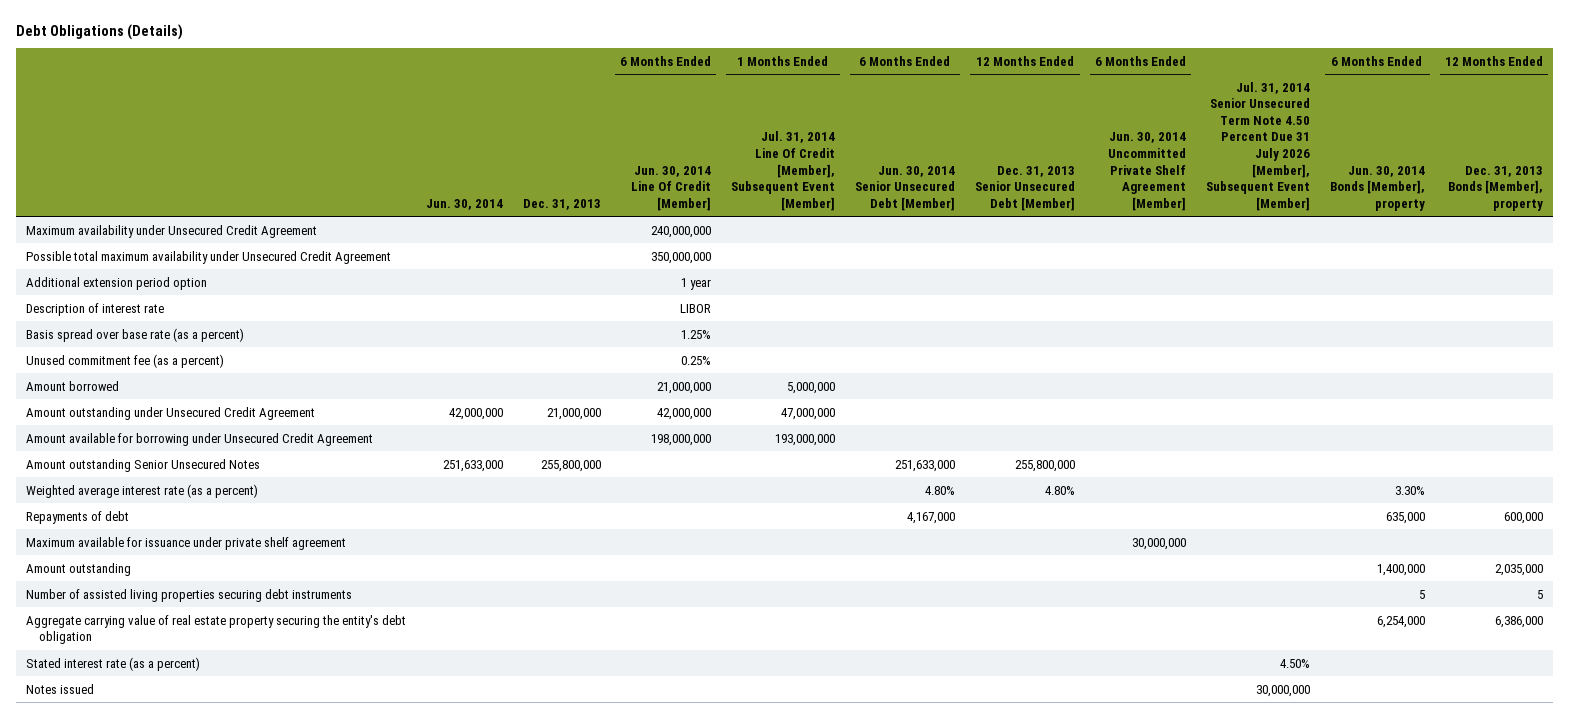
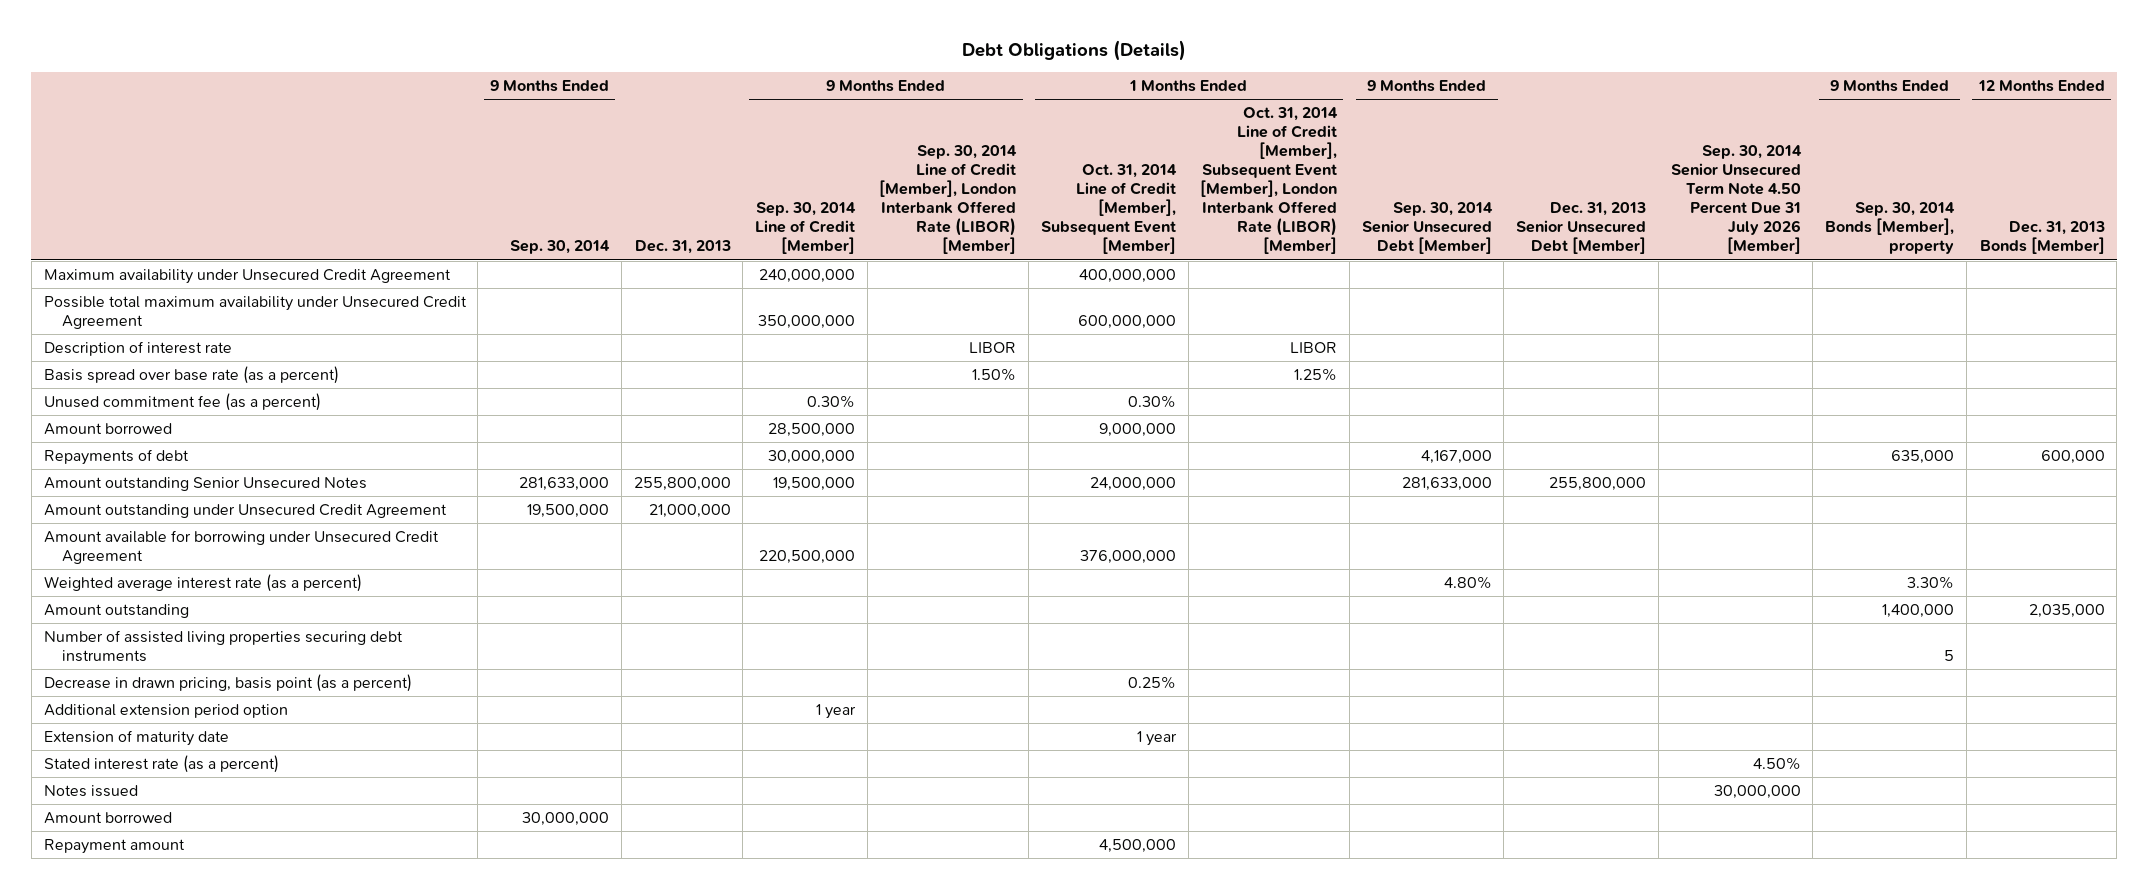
- | Jun. 30, 2014 | Dec. 31, 2013 | 6 Months Ended Jun. 30, 2014 Line Of Credit [Member] | 1 Months Ended Jul. 31, 2014 Line Of Credit [Member], Subsequent Event [Member] | 6 Months Ended Jun. 30, 2014 Senior Unsecured Debt [Member] | 12 Months Ended Dec. 31, 2013 Senior Unsecured Debt [Member] | 6 Months Ended Jun. 30, 2014 Uncommitted Private Shelf Agreement [Member] | Jul. 31, 2014 Senior Unsecured Term Note 4.50 Percent Due 31 July 2026 [Member], Subsequent Event [Member] | 6 Months Ended Jun. 30, 2014 Bonds [Member], property | 12 Months Ended Dec. 31, 2013 Bonds [Member], property
+ | 9 Months Ended Sep. 30, 2014 | Dec. 31, 2013 | 9 Months Ended Sep. 30, 2014 Line of Credit [Member] | 9 Months Ended Sep. 30, 2014 Line of Credit [Member], London Interbank Offered Rate (LIBOR) [Member] | 1 Months Ended Oct. 31, 2014 Line of Credit [Member], Subsequent Event [Member] | 1 Months Ended Oct. 31, 2014 Line of Credit [Member], Subsequent Event [Member], London Interbank Offered Rate (LIBOR) [Member] | 9 Months Ended Sep. 30, 2014 Senior Unsecured Debt [Member] | Dec. 31, 2013 Senior Unsecured Debt [Member] | Sep. 30, 2014 Senior Unsecured Term Note 4.50 Percent Due 31 July 2026 [Member] | 9 Months Ended Sep. 30, 2014 Bonds [Member], property | 12 Months Ended Dec. 31, 2013 Bonds [Member]
moved up: Repayments of debt | | | 30,000,000 | | | | 4,167,000 | | | 635,000 | 600,000
moved up: Amount outstanding Senior Unsecured Notes | 281,633,000 | 255,800,000 | 19,500,000 | | 24,000,000 | | 281,633,000 | 255,800,000 | | |
- Maximum available for issuance under private shelf agreement | | | | | | | 30,000,000 | | |
- Aggregate carrying value of real estate property securing the entity's debt obligation | | | | | | | | | 6,254,000 | 6,386,000
+ Decrease in drawn pricing, basis point (as a percent) | | | | | 0.25% | | | | | |
moved down: Additional extension period option | | | 1 year | | | | | | | |
+ Extension of maturity date | | | | | 1 year | | | | | |
+ Amount borrowed | 30,000,000 | | | | | | | | | |
+ Repayment amount | | | | | 4,500,000 | | | | | |

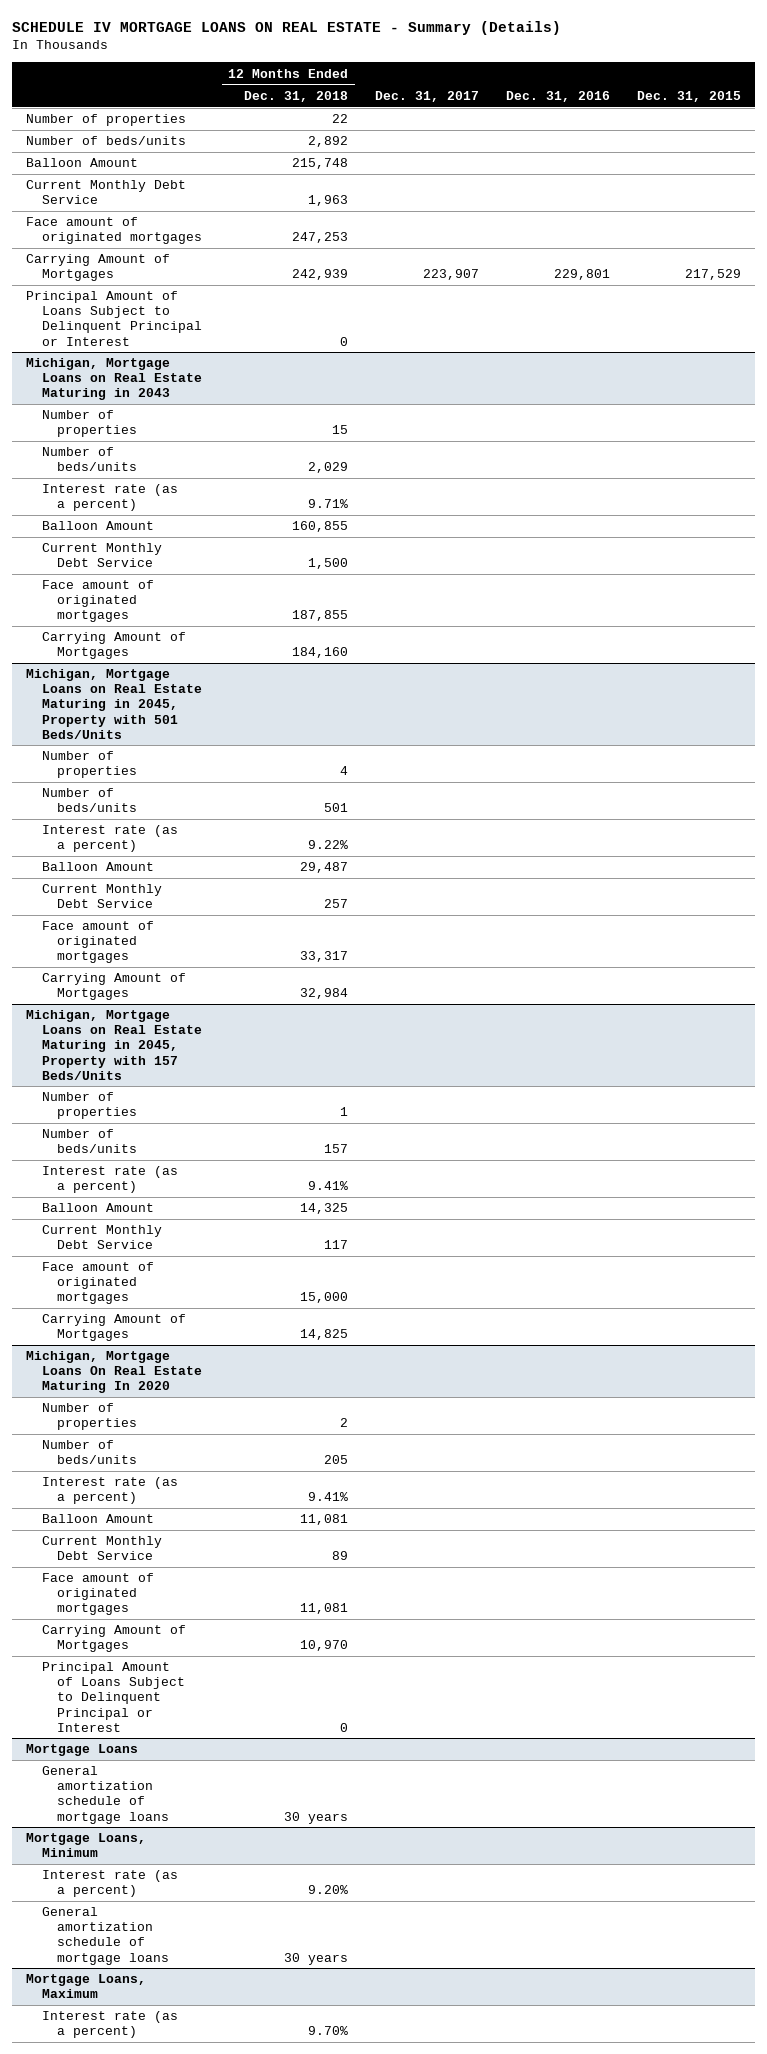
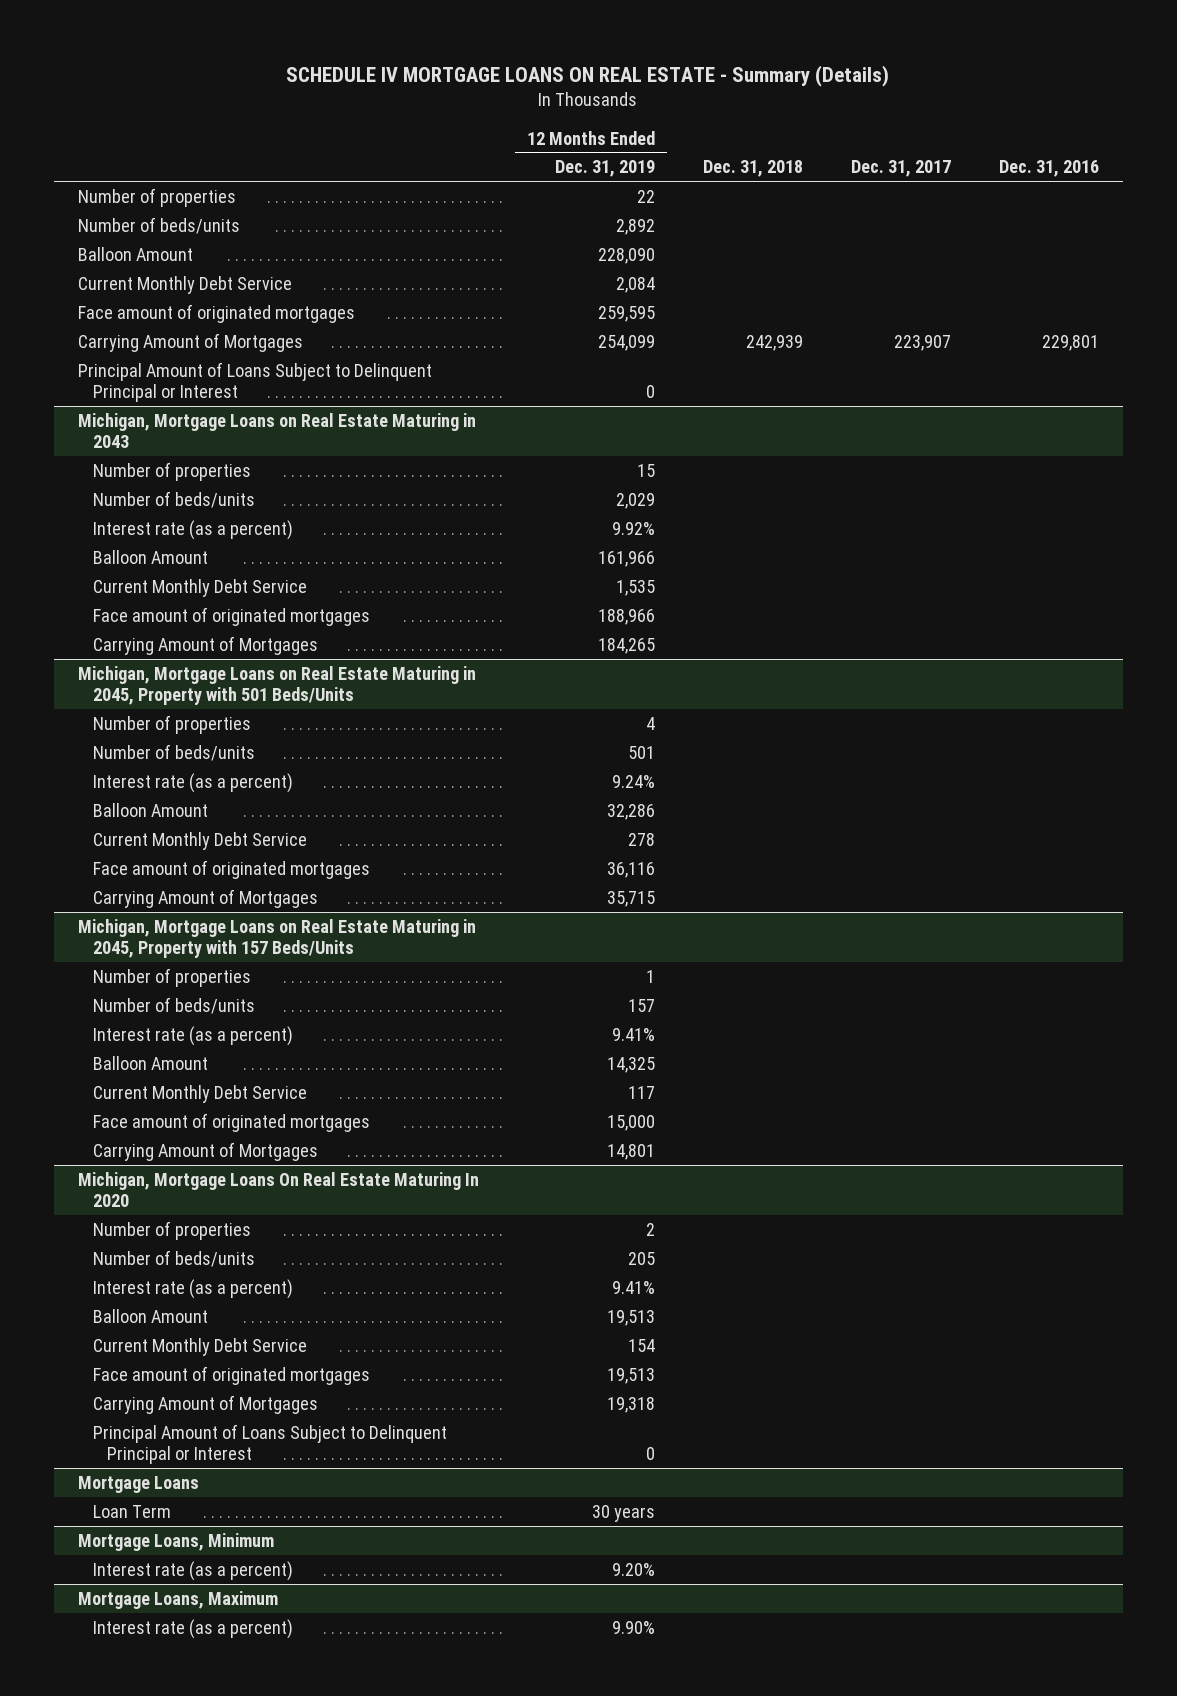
- | 12 Months Ended Dec. 31, 2018 | Dec. 31, 2017 | Dec. 31, 2016 | Dec. 31, 2015
+ | 12 Months Ended Dec. 31, 2019 | Dec. 31, 2018 | Dec. 31, 2017 | Dec. 31, 2016
@ Mortgage Loans
- General amortization schedule of mortgage loans | 30 years | | |
+ Loan Term | 30 years | | |
@ Mortgage Loans, Minimum
- General amortization schedule of mortgage loans | 30 years | | |

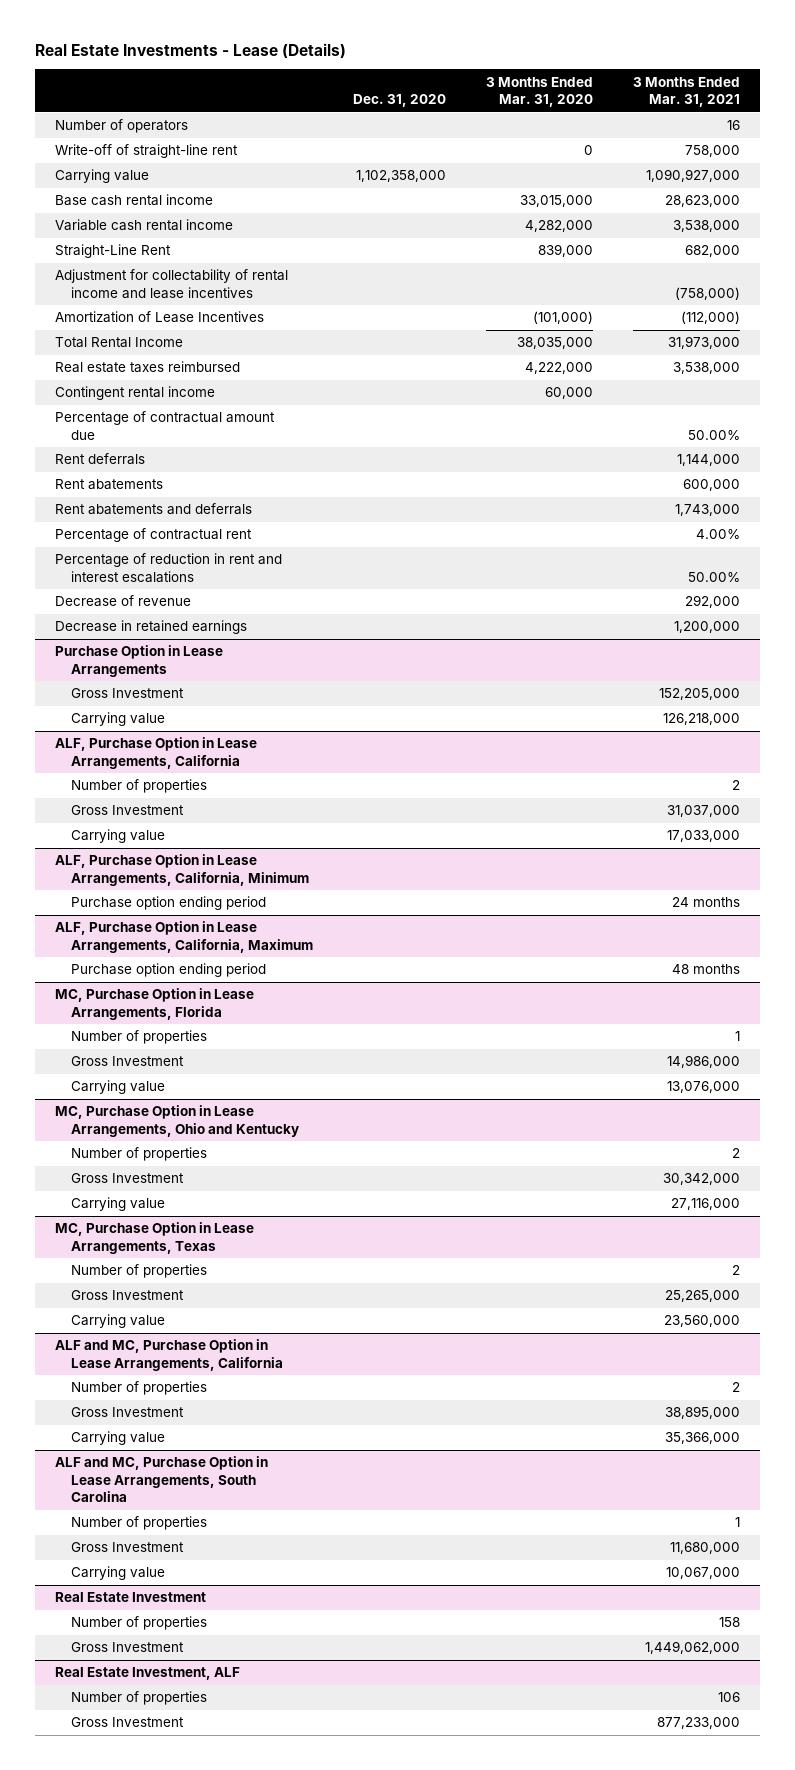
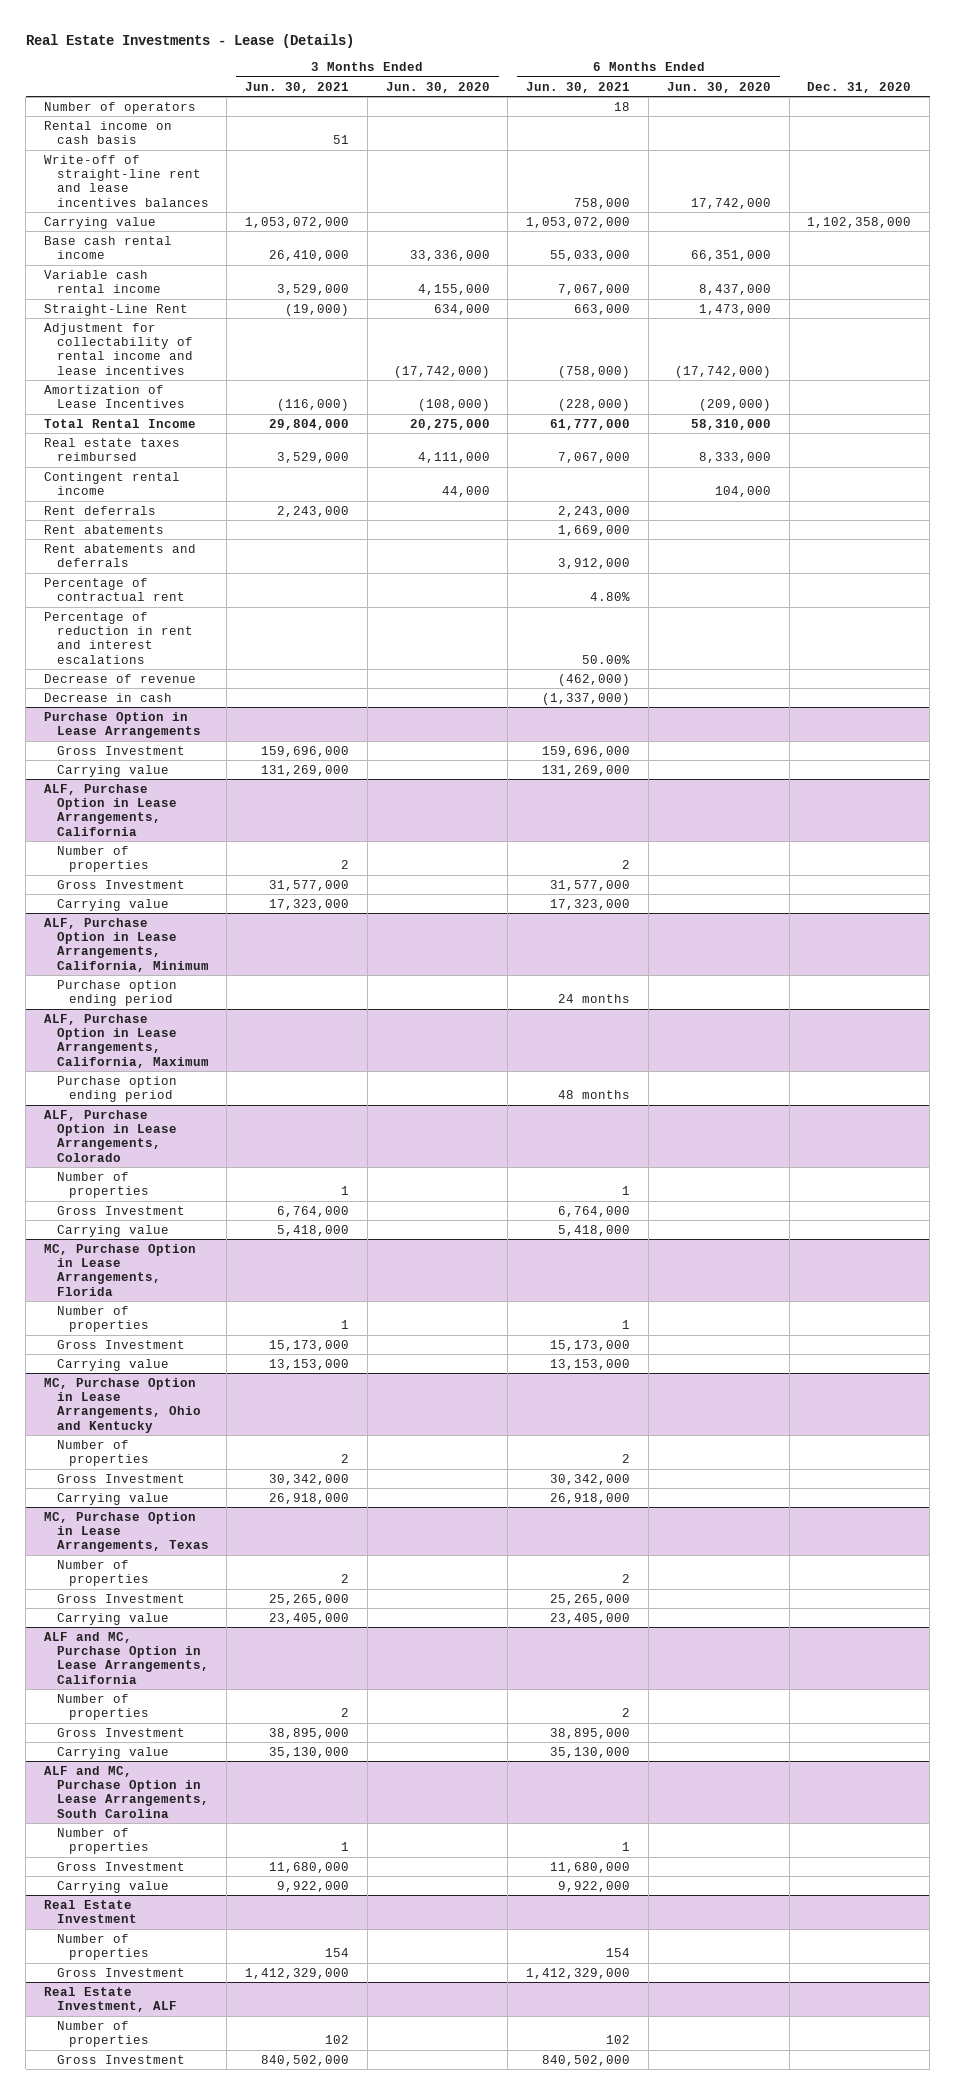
- | Dec. 31, 2020 | 3 Months Ended Mar. 31, 2020 | 3 Months Ended Mar. 31, 2021
+ | 3 Months Ended Jun. 30, 2021 | 3 Months Ended Jun. 30, 2020 | 6 Months Ended Jun. 30, 2021 | 6 Months Ended Jun. 30, 2020 | Dec. 31, 2020
- Write-off of straight-line rent | | 0 | 758,000
+ Rental income on cash basis | 51 | | | |
+ Write-off of straight-line rent and lease incentives balances | | | 758,000 | 17,742,000 |
- Percentage of contractual amount due | | | 50.00%
- Decrease in retained earnings | | | 1,200,000
+ Decrease in cash | | | (1,337,000) | |
+ ALF, Purchase Option in Lease Arrangements, Colorado
+ Number of properties | 1 | | 1 | |
+ Gross Investment | 6,764,000 | | 6,764,000 | |
+ Carrying value | 5,418,000 | | 5,418,000 | |

